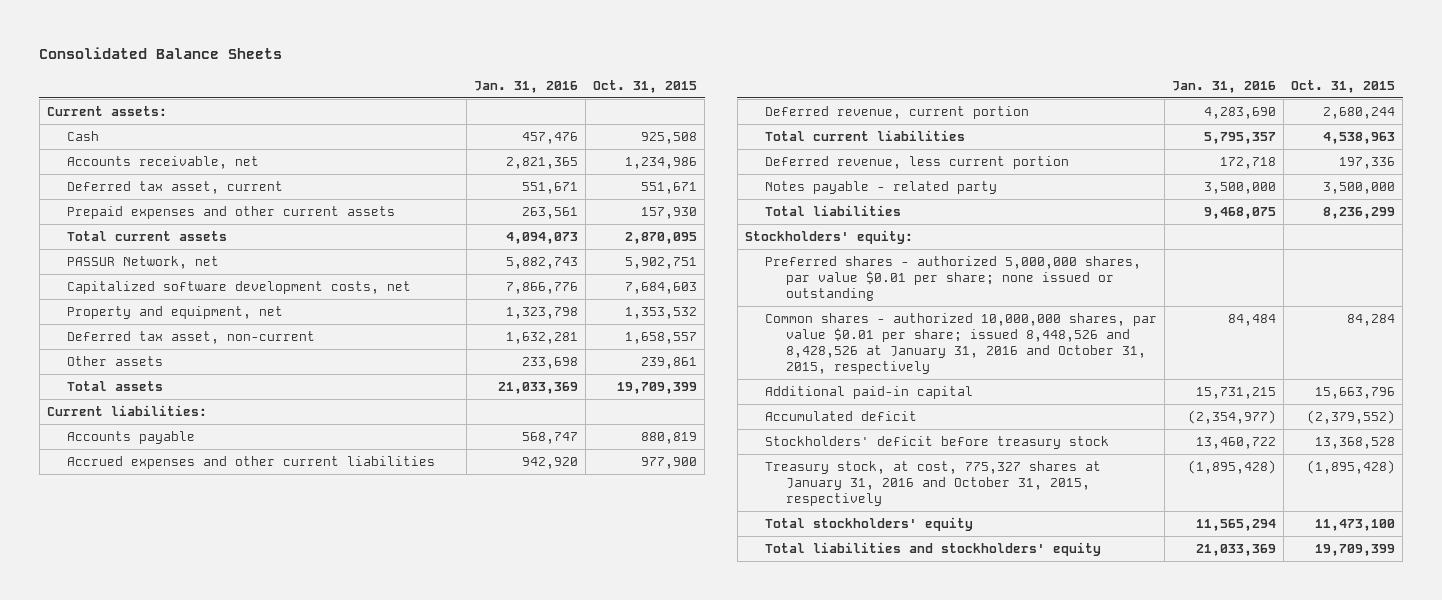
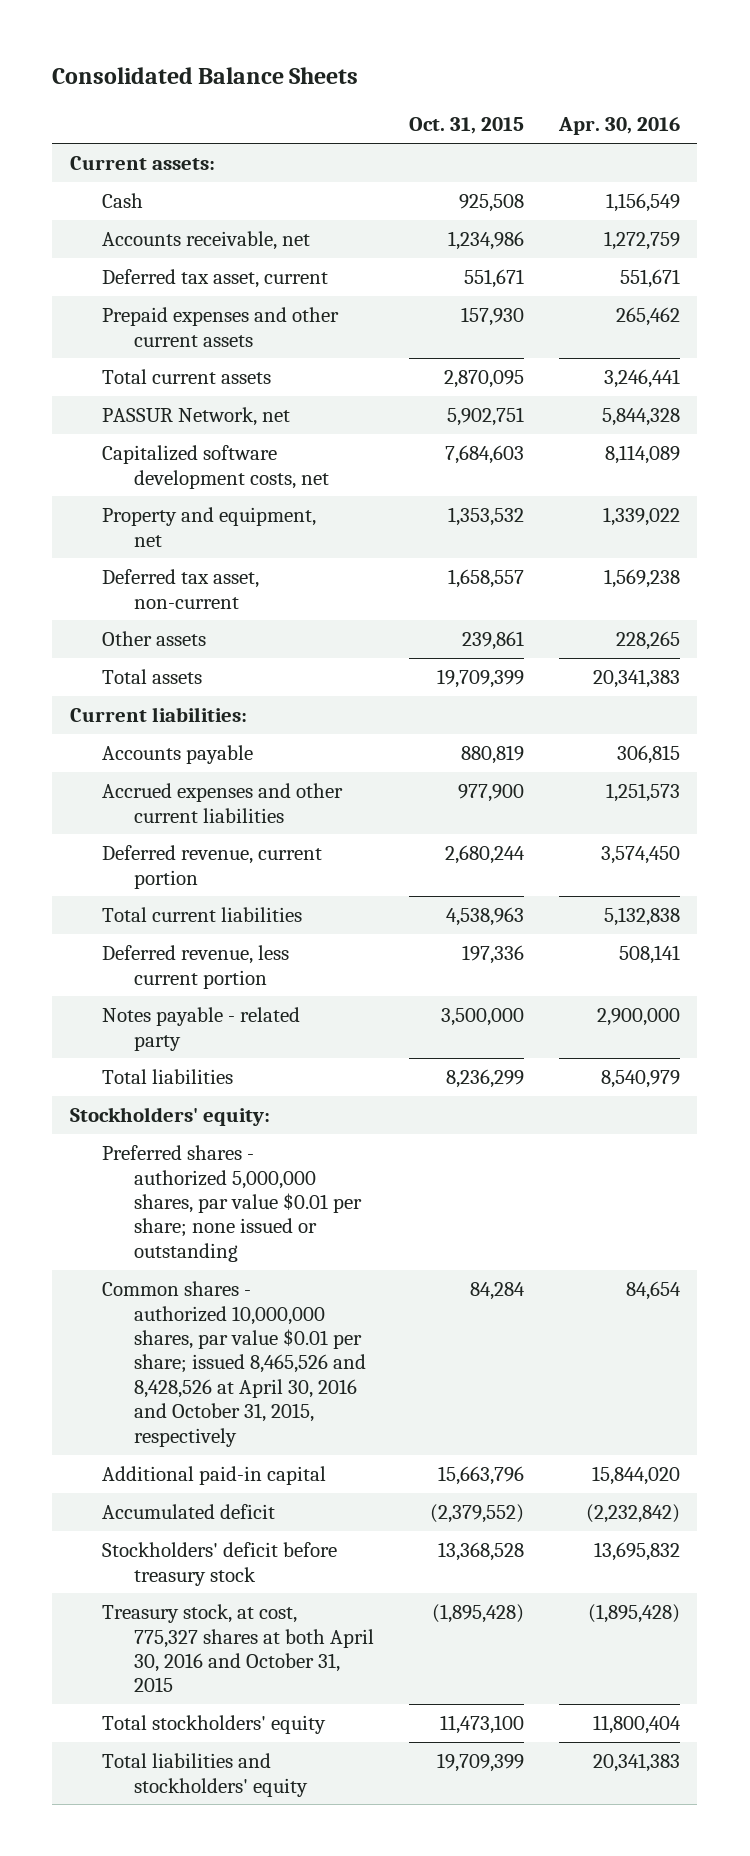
- | Jan. 31, 2016 | Oct. 31, 2015
+ | Oct. 31, 2015 | Apr. 30, 2016
- Common shares - authorized 10,000,000 shares, par value $0.01 per share; issued 8,448,526 and 8,428,526 at January 31, 2016 and October 31, 2015, respectively | 84,484 | 84,284
+ Common shares - authorized 10,000,000 shares, par value $0.01 per share; issued 8,465,526 and 8,428,526 at April 30, 2016 and October 31, 2015, respectively | 84,284 | 84,654
- Treasury stock, at cost, 775,327 shares at January 31, 2016 and October 31, 2015, respectively | (1,895,428) | (1,895,428)
+ Treasury stock, at cost, 775,327 shares at both April 30, 2016 and October 31, 2015 | (1,895,428) | (1,895,428)

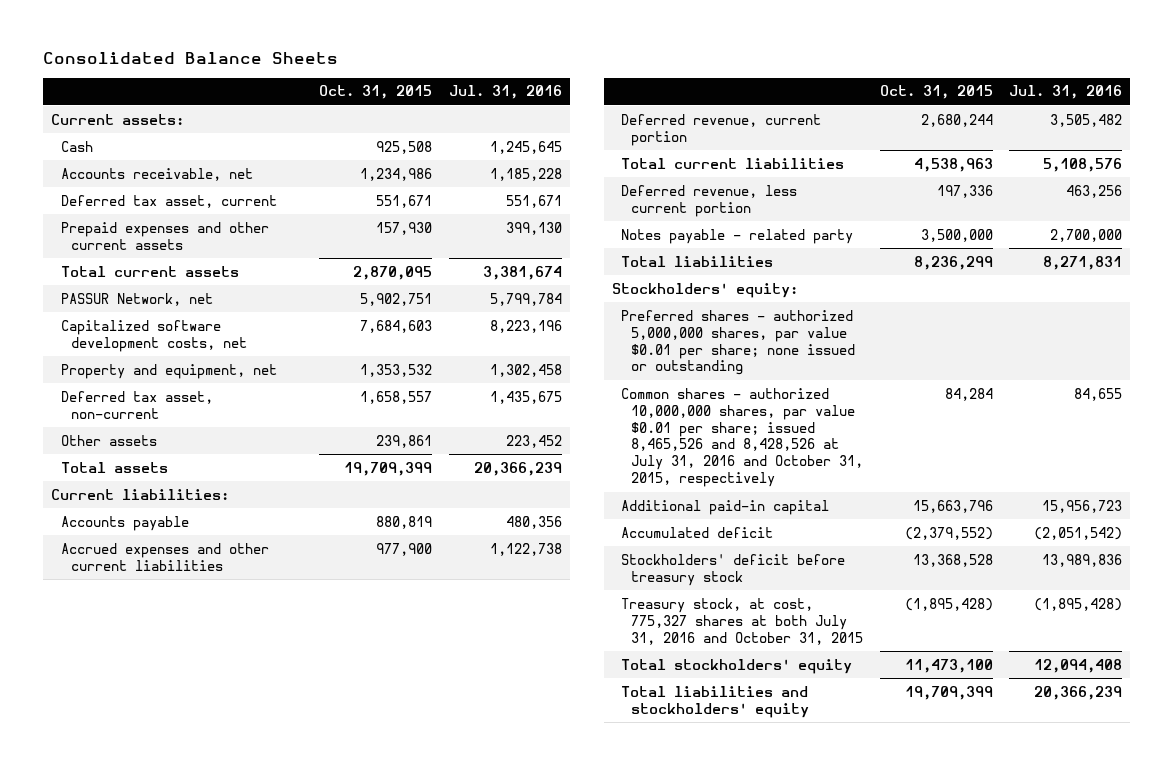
- | Oct. 31, 2015 | Apr. 30, 2016
+ | Oct. 31, 2015 | Jul. 31, 2016
- Common shares - authorized 10,000,000 shares, par value $0.01 per share; issued 8,465,526 and 8,428,526 at April 30, 2016 and October 31, 2015, respectively | 84,284 | 84,654
+ Common shares - authorized 10,000,000 shares, par value $0.01 per share; issued 8,465,526 and 8,428,526 at July 31, 2016 and October 31, 2015, respectively | 84,284 | 84,655
- Treasury stock, at cost, 775,327 shares at both April 30, 2016 and October 31, 2015 | (1,895,428) | (1,895,428)
+ Treasury stock, at cost, 775,327 shares at both July 31, 2016 and October 31, 2015 | (1,895,428) | (1,895,428)

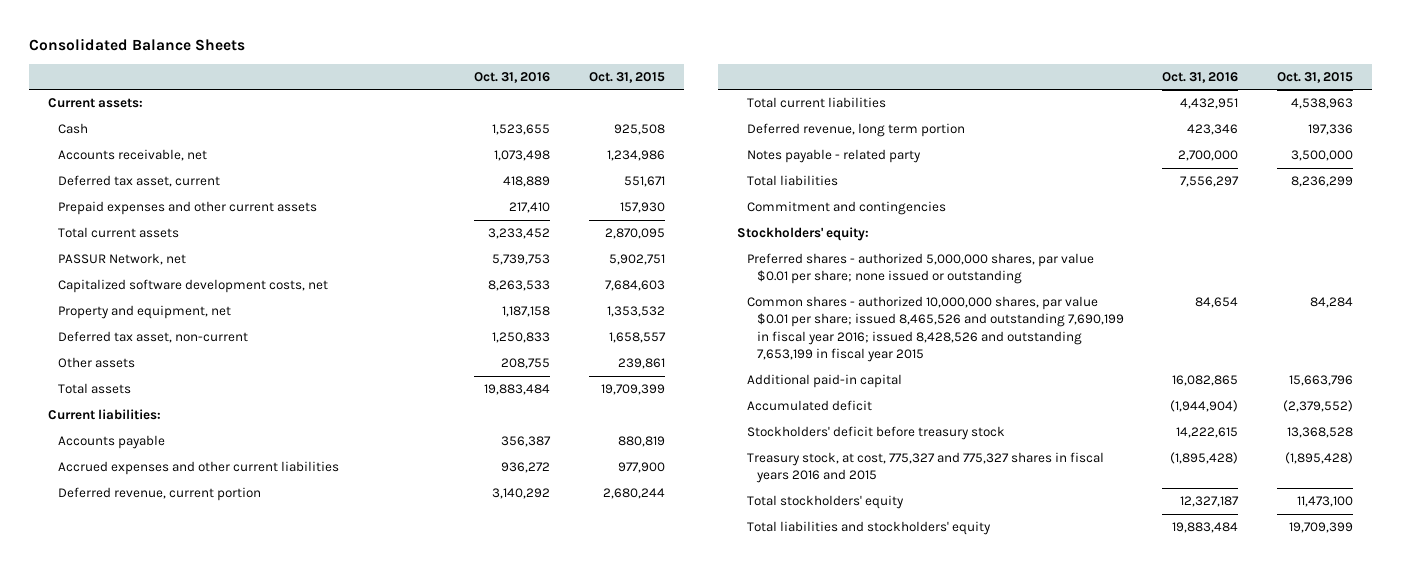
- | Oct. 31, 2015 | Jul. 31, 2016
+ | Oct. 31, 2016 | Oct. 31, 2015
- Deferred revenue, less current portion | 197,336 | 463,256
+ Deferred revenue, long term portion | 423,346 | 197,336
+ Commitment and contingencies
- Common shares - authorized 10,000,000 shares, par value $0.01 per share; issued 8,465,526 and 8,428,526 at July 31, 2016 and October 31, 2015, respectively | 84,284 | 84,655
+ Common shares - authorized 10,000,000 shares, par value $0.01 per share; issued 8,465,526 and outstanding 7,690,199 in fiscal year 2016; issued 8,428,526 and outstanding 7,653,199 in fiscal year 2015 | 84,654 | 84,284
- Treasury stock, at cost, 775,327 shares at both July 31, 2016 and October 31, 2015 | (1,895,428) | (1,895,428)
+ Treasury stock, at cost, 775,327 and 775,327 shares in fiscal years 2016 and 2015 | (1,895,428) | (1,895,428)

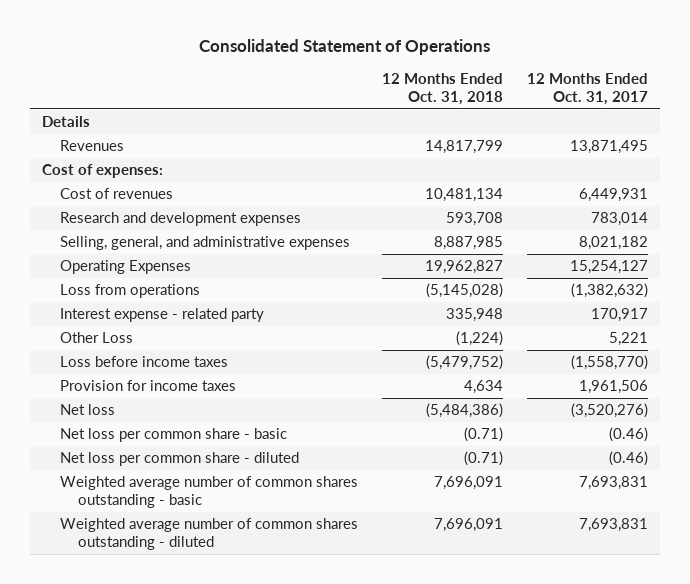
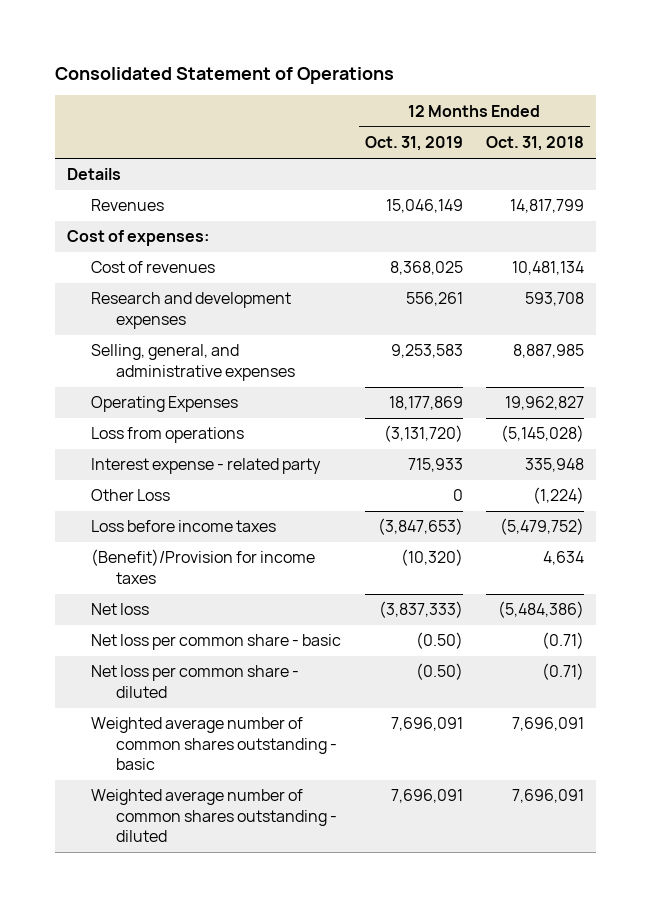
- | 12 Months Ended Oct. 31, 2018 | 12 Months Ended Oct. 31, 2017
+ | 12 Months Ended Oct. 31, 2019 | 12 Months Ended Oct. 31, 2018
- Provision for income taxes | 4,634 | 1,961,506
+ (Benefit)/Provision for income taxes | (10,320) | 4,634

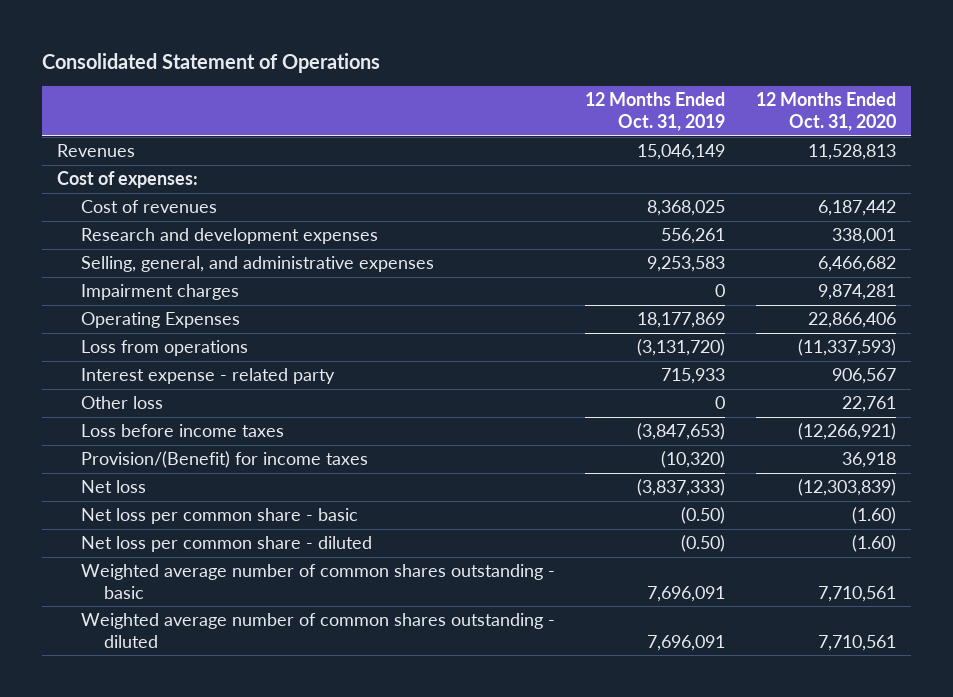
- | 12 Months Ended Oct. 31, 2019 | 12 Months Ended Oct. 31, 2018
+ | 12 Months Ended Oct. 31, 2019 | 12 Months Ended Oct. 31, 2020
- Details
+ Impairment charges | 0 | 9,874,281
- Other Loss | 0 | (1,224)
+ Other loss | 0 | 22,761
- (Benefit)/Provision for income taxes | (10,320) | 4,634
+ Provision/(Benefit) for income taxes | (10,320) | 36,918

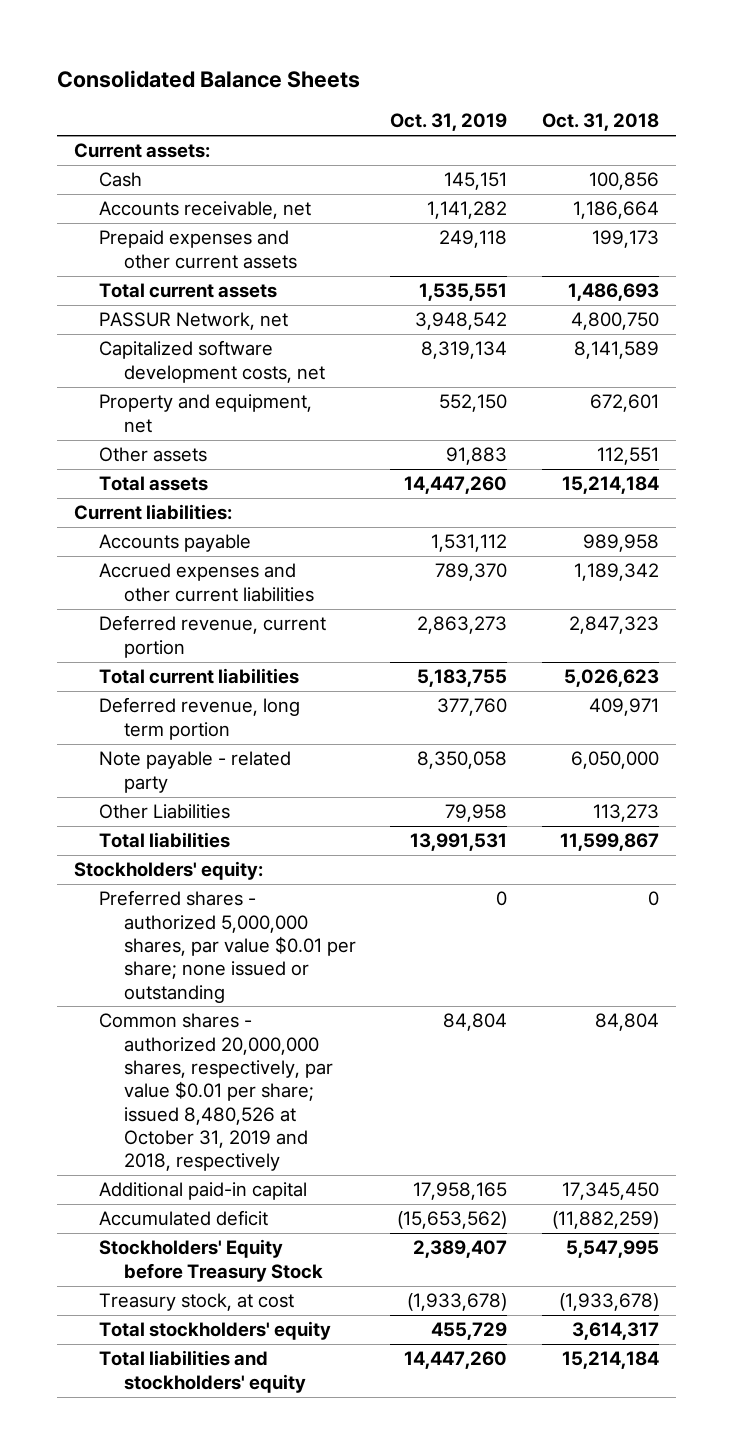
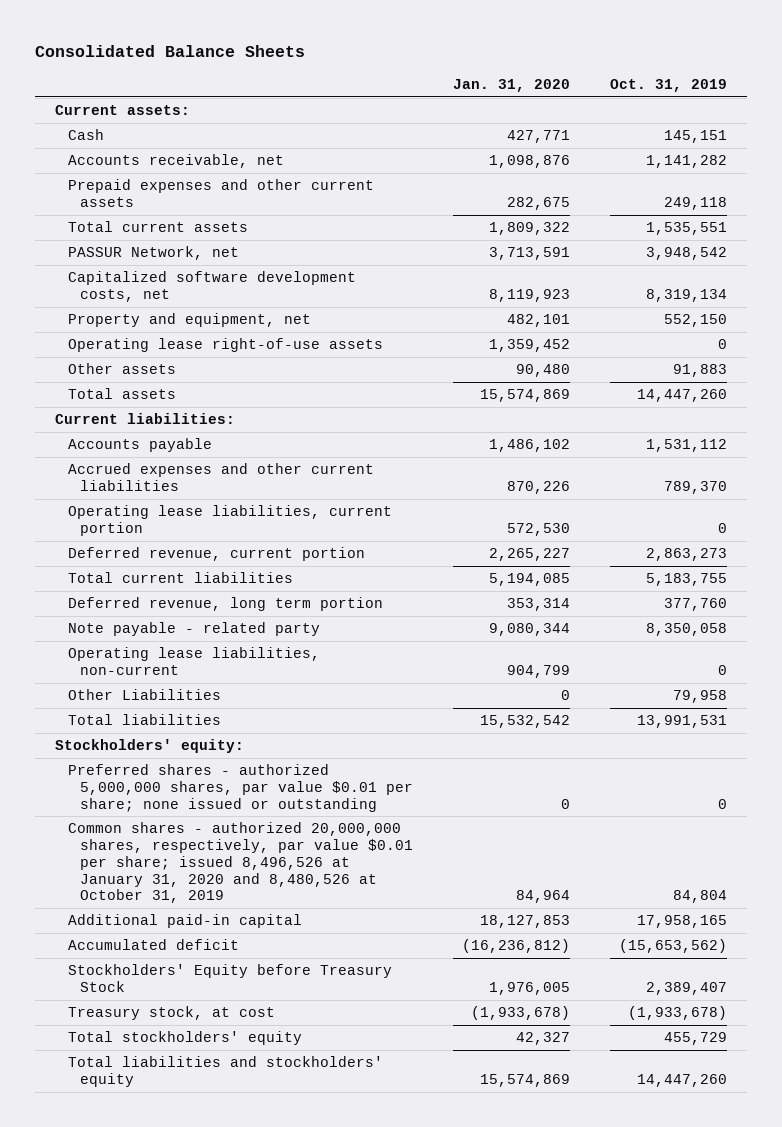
- | Oct. 31, 2019 | Oct. 31, 2018
+ | Jan. 31, 2020 | Oct. 31, 2019
+ Operating lease right-of-use assets | 1,359,452 | 0
+ Operating lease liabilities, current portion | 572,530 | 0
+ Operating lease liabilities, non-current | 904,799 | 0
- Common shares - authorized 20,000,000 shares, respectively, par value $0.01 per share; issued 8,480,526 at October 31, 2019 and 2018, respectively | 84,804 | 84,804
+ Common shares - authorized 20,000,000 shares, respectively, par value $0.01 per share; issued 8,496,526 at January 31, 2020 and 8,480,526 at October 31, 2019 | 84,964 | 84,804

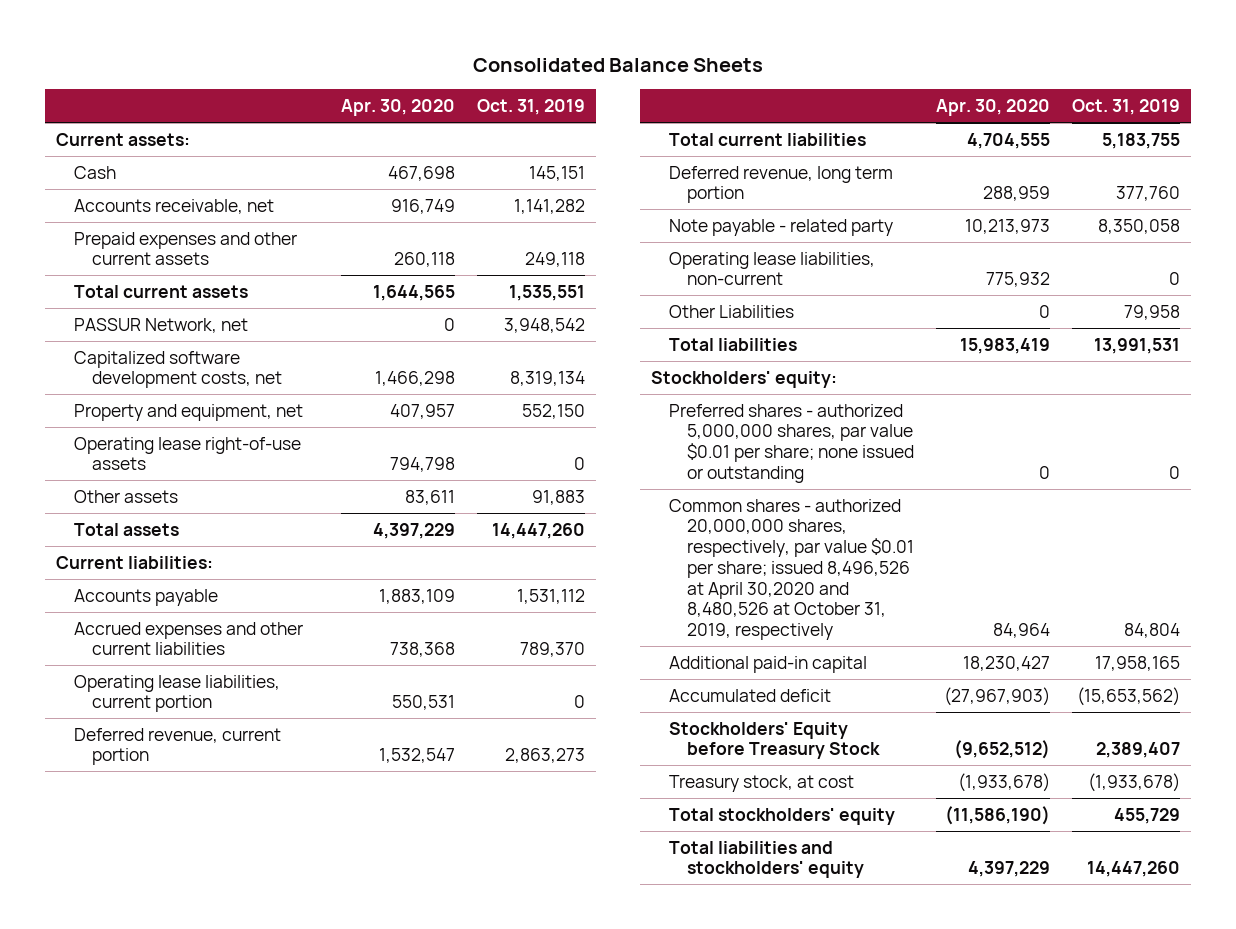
- | Jan. 31, 2020 | Oct. 31, 2019
+ | Apr. 30, 2020 | Oct. 31, 2019
- Common shares - authorized 20,000,000 shares, respectively, par value $0.01 per share; issued 8,496,526 at January 31, 2020 and 8,480,526 at October 31, 2019 | 84,964 | 84,804
+ Common shares - authorized 20,000,000 shares, respectively, par value $0.01 per share; issued 8,496,526 at April 30,2020 and 8,480,526 at October 31, 2019, respectively | 84,964 | 84,804

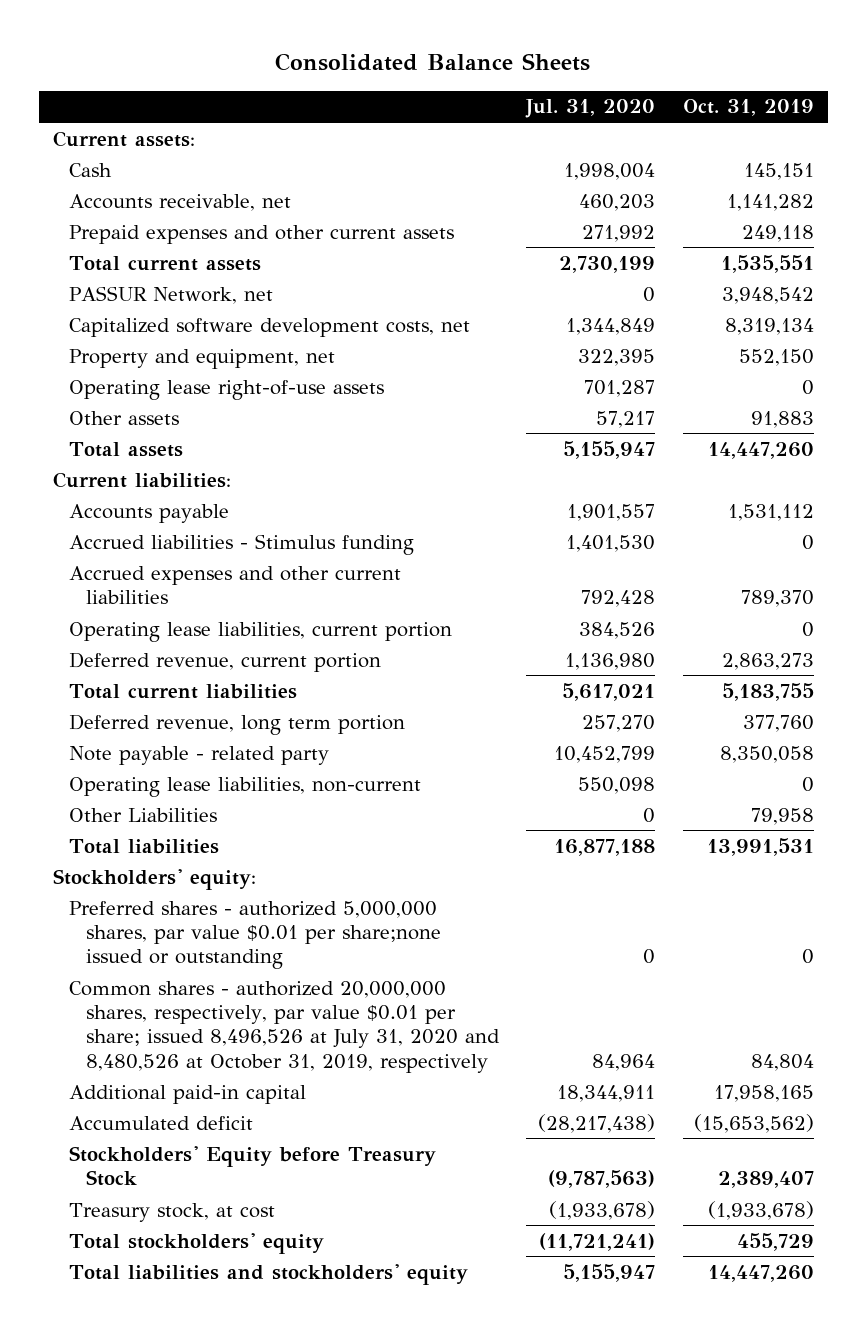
- | Apr. 30, 2020 | Oct. 31, 2019
+ | Jul. 31, 2020 | Oct. 31, 2019
+ Accrued liabilities - Stimulus funding | 1,401,530 | 0
- Preferred shares - authorized 5,000,000 shares, par value $0.01 per share; none issued or outstanding | 0 | 0
- Common shares - authorized 20,000,000 shares, respectively, par value $0.01 per share; issued 8,496,526 at April 30,2020 and 8,480,526 at October 31, 2019, respectively | 84,964 | 84,804
+ Preferred shares - authorized 5,000,000 shares, par value $0.01 per share;none issued or outstanding | 0 | 0
+ Common shares - authorized 20,000,000 shares, respectively, par value $0.01 per share; issued 8,496,526 at July 31, 2020 and 8,480,526 at October 31, 2019, respectively | 84,964 | 84,804

